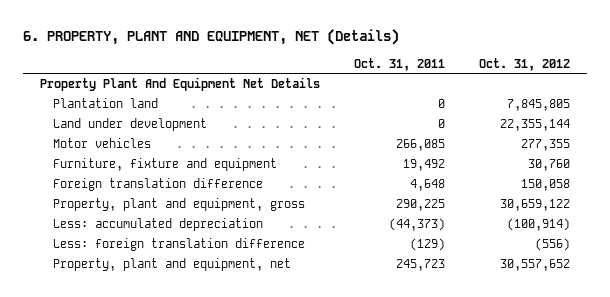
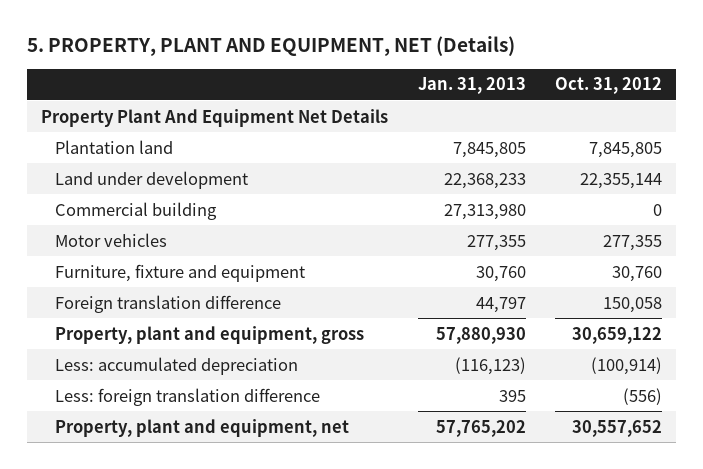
- 6. PROPERTY, PLANT AND EQUIPMENT, NET (Details)
+ 5. PROPERTY, PLANT AND EQUIPMENT, NET (Details)
- | Oct. 31, 2011 | Oct. 31, 2012
+ | Jan. 31, 2013 | Oct. 31, 2012
+ Commercial building | 27,313,980 | 0

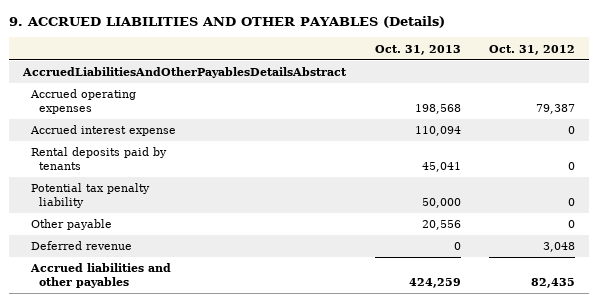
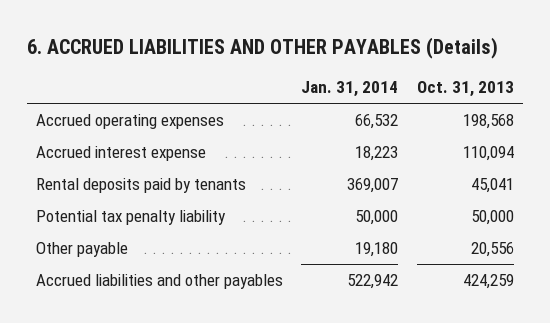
- 9. ACCRUED LIABILITIES AND OTHER PAYABLES (Details)
+ 6. ACCRUED LIABILITIES AND OTHER PAYABLES (Details)
- | Oct. 31, 2013 | Oct. 31, 2012
+ | Jan. 31, 2014 | Oct. 31, 2013
- AccruedLiabilitiesAndOtherPayablesDetailsAbstract
- Deferred revenue | 0 | 3,048

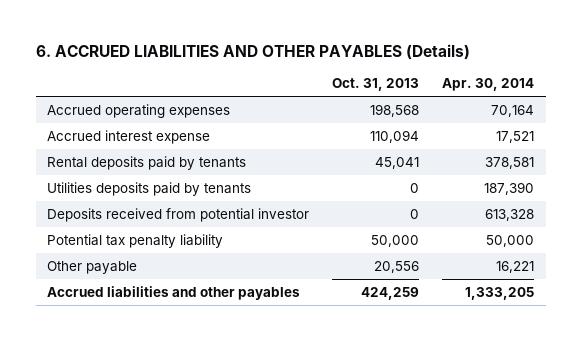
- | Jan. 31, 2014 | Oct. 31, 2013
+ | Oct. 31, 2013 | Apr. 30, 2014
+ Utilities deposits paid by tenants | 0 | 187,390
+ Deposits received from potential investor | 0 | 613,328

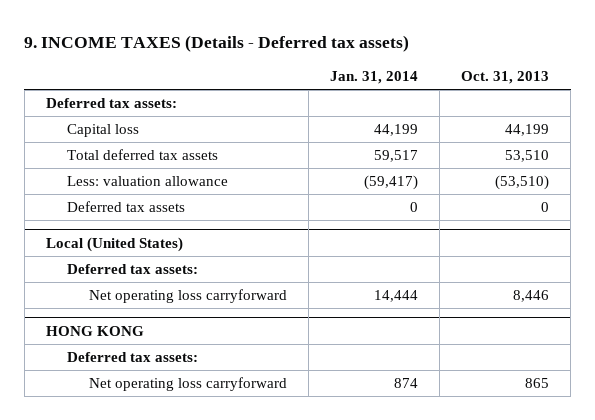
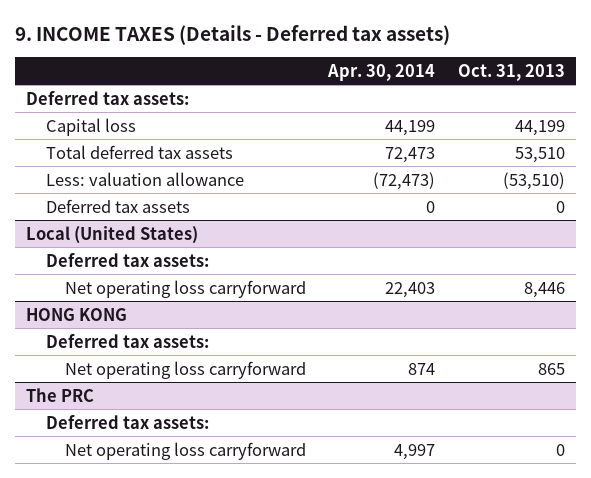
- | Jan. 31, 2014 | Oct. 31, 2013
+ | Apr. 30, 2014 | Oct. 31, 2013
+ The PRC
+ Deferred tax assets:
+ Net operating loss carryforward | 4,997 | 0

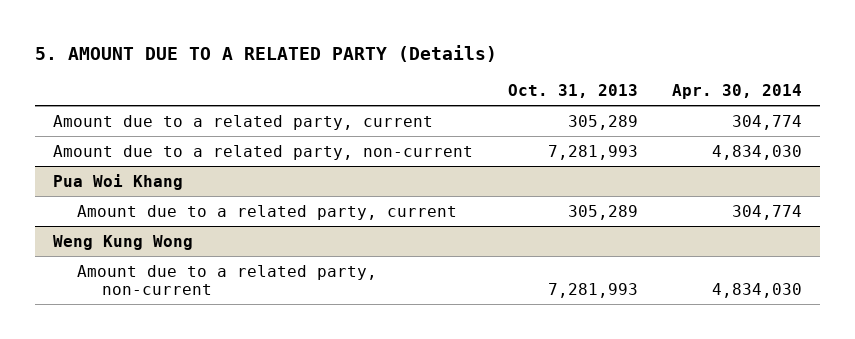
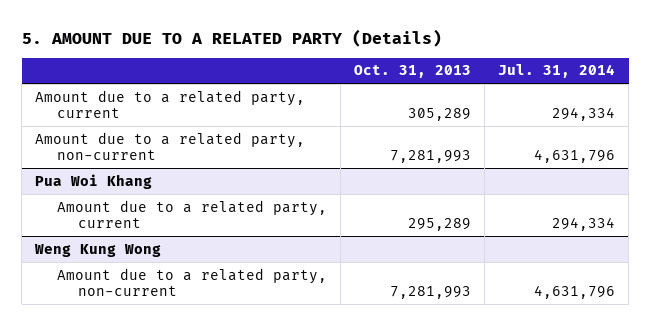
- | Oct. 31, 2013 | Apr. 30, 2014
+ | Oct. 31, 2013 | Jul. 31, 2014
@ Pua Woi Khang
- Amount due to a related party, current | 305,289 | 304,774
+ Amount due to a related party, current | 295,289 | 294,334

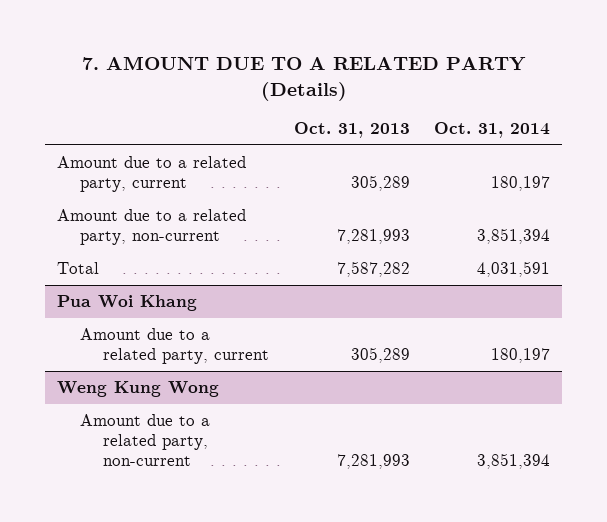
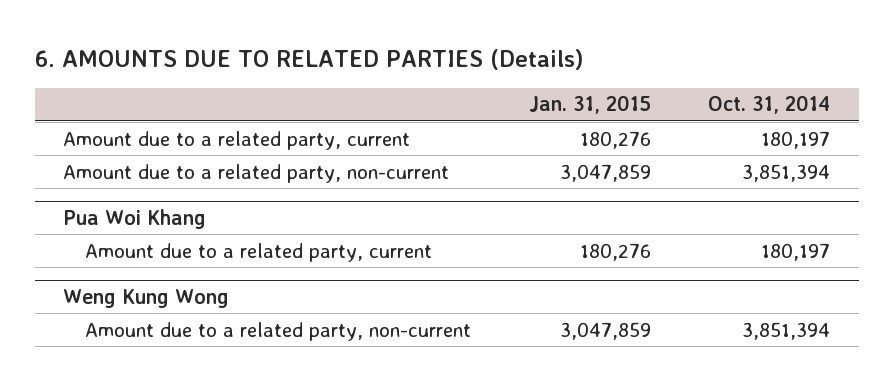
- 7. AMOUNT DUE TO A RELATED PARTY (Details)
+ 6. AMOUNTS DUE TO RELATED PARTIES (Details)
- | Oct. 31, 2013 | Oct. 31, 2014
+ | Jan. 31, 2015 | Oct. 31, 2014
- Total | 7,587,282 | 4,031,591

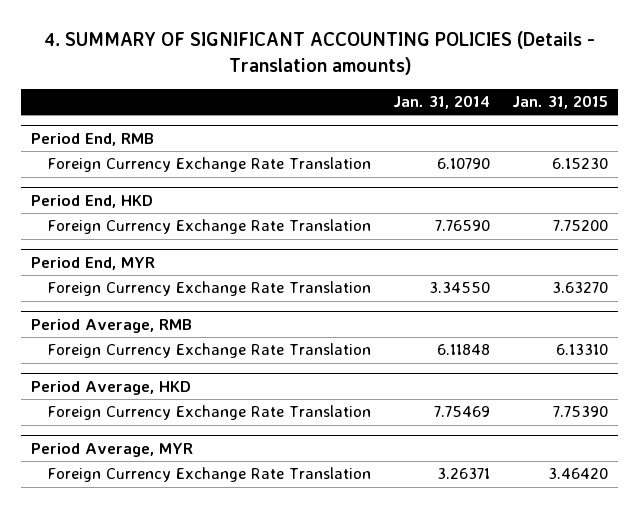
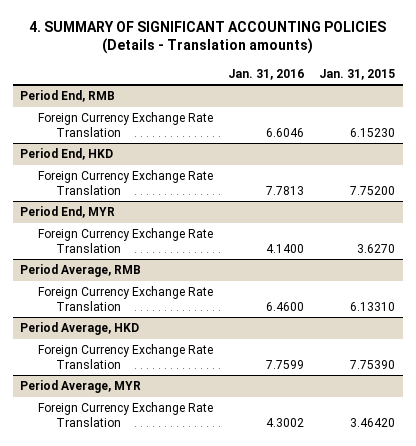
- | Jan. 31, 2014 | Jan. 31, 2015
+ | Jan. 31, 2016 | Jan. 31, 2015
@ Period End, MYR
- Foreign Currency Exchange Rate Translation | 3.34550 | 3.63270
+ Foreign Currency Exchange Rate Translation | 4.1400 | 3.6270

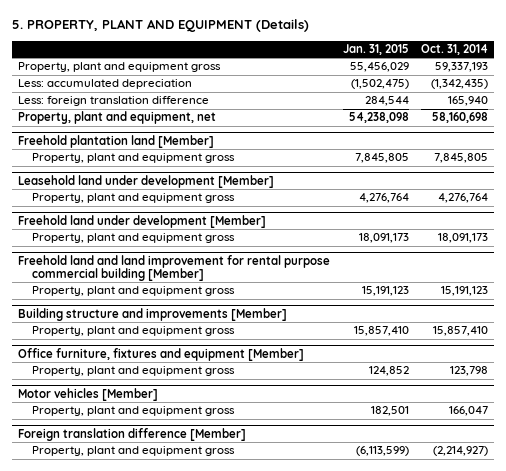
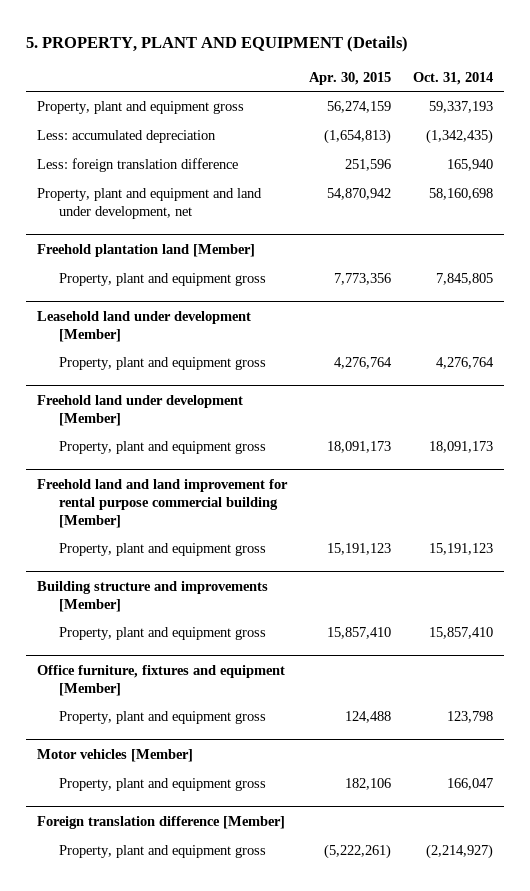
- | Jan. 31, 2015 | Oct. 31, 2014
+ | Apr. 30, 2015 | Oct. 31, 2014
- Property, plant and equipment, net | 54,238,098 | 58,160,698
+ Property, plant and equipment and land under development, net | 54,870,942 | 58,160,698

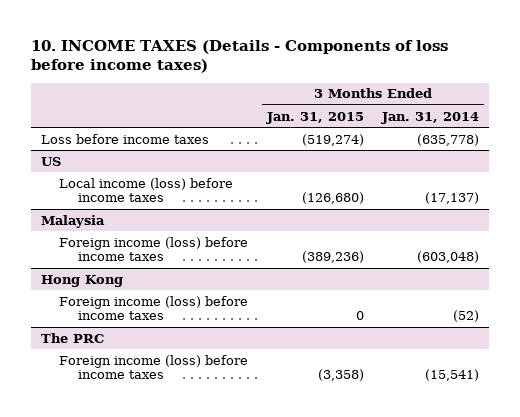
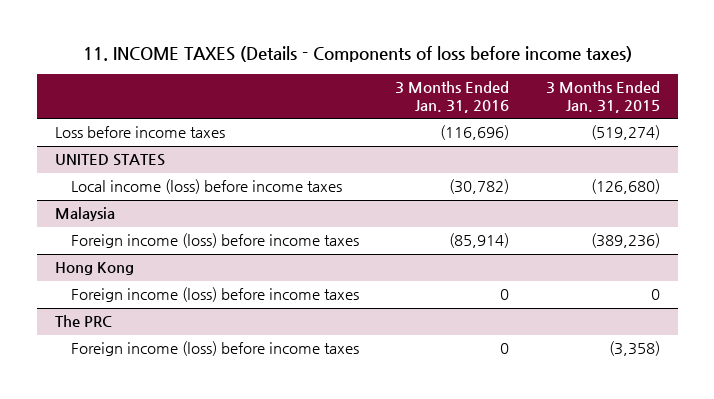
- 10. INCOME TAXES (Details - Components of loss before income taxes)
+ 11. INCOME TAXES (Details - Components of loss before income taxes)
- | 3 Months Ended Jan. 31, 2015 | 3 Months Ended Jan. 31, 2014
+ | 3 Months Ended Jan. 31, 2016 | 3 Months Ended Jan. 31, 2015
- US
+ UNITED STATES

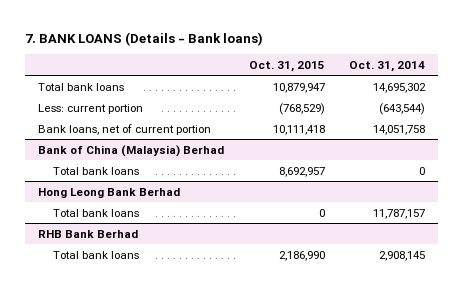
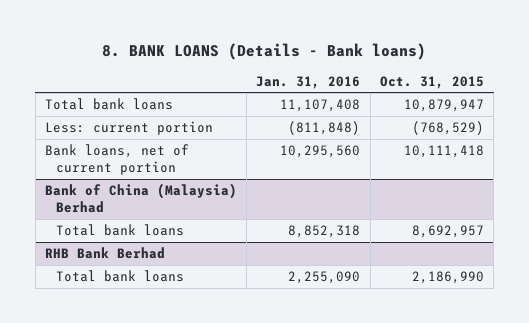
- 7. BANK LOANS (Details - Bank loans)
+ 8. BANK LOANS (Details - Bank loans)
- | Oct. 31, 2015 | Oct. 31, 2014
+ | Jan. 31, 2016 | Oct. 31, 2015
- Hong Leong Bank Berhad
- Total bank loans | 0 | 11,787,157

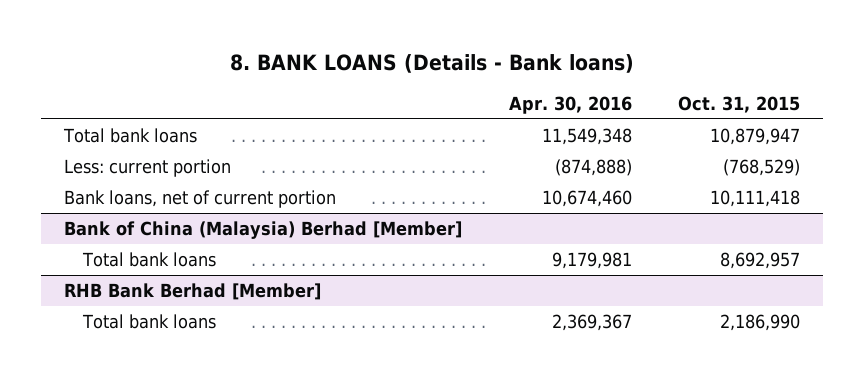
- | Jan. 31, 2016 | Oct. 31, 2015
+ | Apr. 30, 2016 | Oct. 31, 2015
- Bank of China (Malaysia) Berhad
+ Bank of China (Malaysia) Berhad [Member]
- RHB Bank Berhad
+ RHB Bank Berhad [Member]

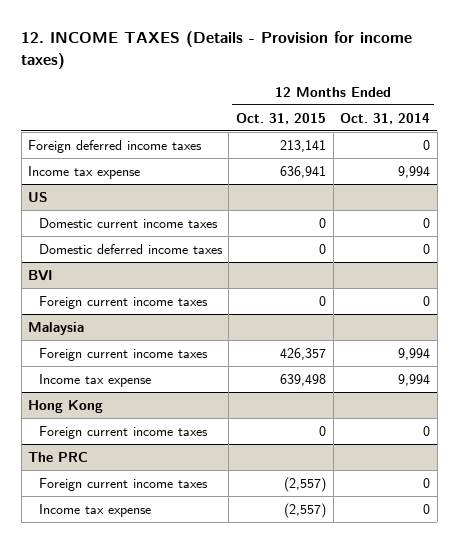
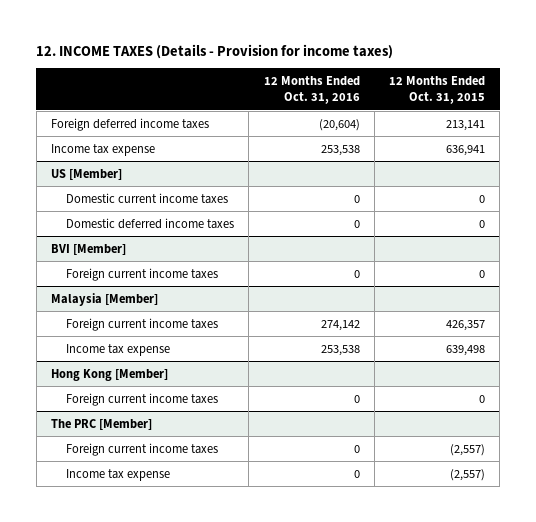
- | 12 Months Ended Oct. 31, 2015 | 12 Months Ended Oct. 31, 2014
+ | 12 Months Ended Oct. 31, 2016 | 12 Months Ended Oct. 31, 2015
- US
+ US [Member]
- BVI
+ BVI [Member]
- Malaysia
+ Malaysia [Member]
- Hong Kong
+ Hong Kong [Member]
- The PRC
+ The PRC [Member]

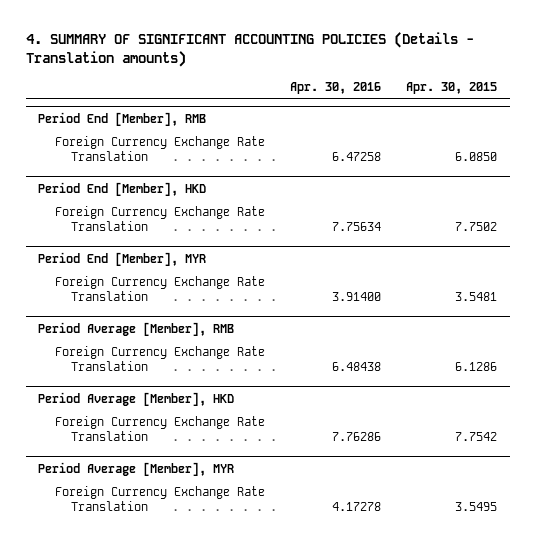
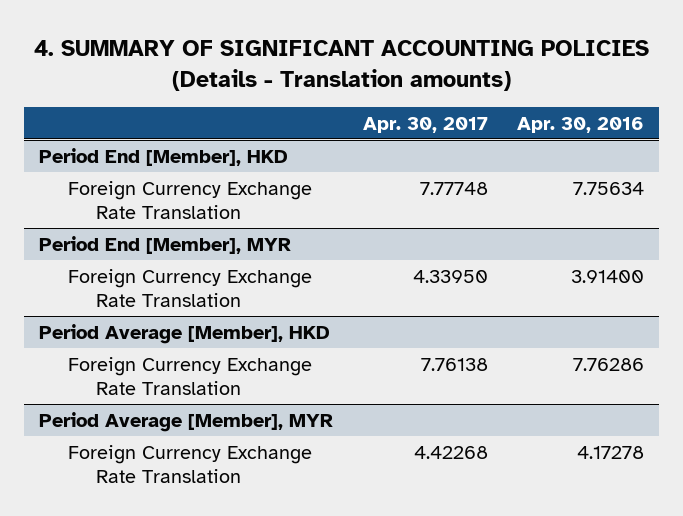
- | Apr. 30, 2016 | Apr. 30, 2015
+ | Apr. 30, 2017 | Apr. 30, 2016
- Period End [Member], RMB
- Foreign Currency Exchange Rate Translation | 6.47258 | 6.0850
- Period Average [Member], RMB
- Foreign Currency Exchange Rate Translation | 6.48438 | 6.1286

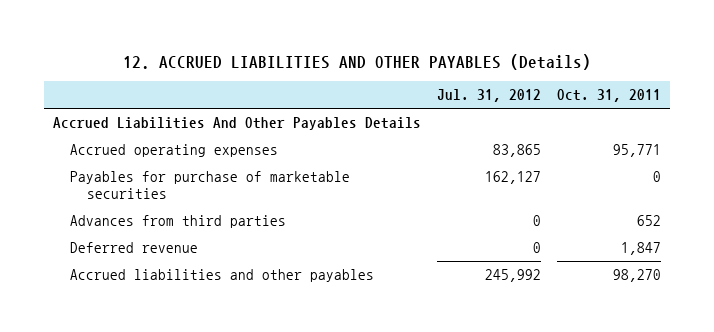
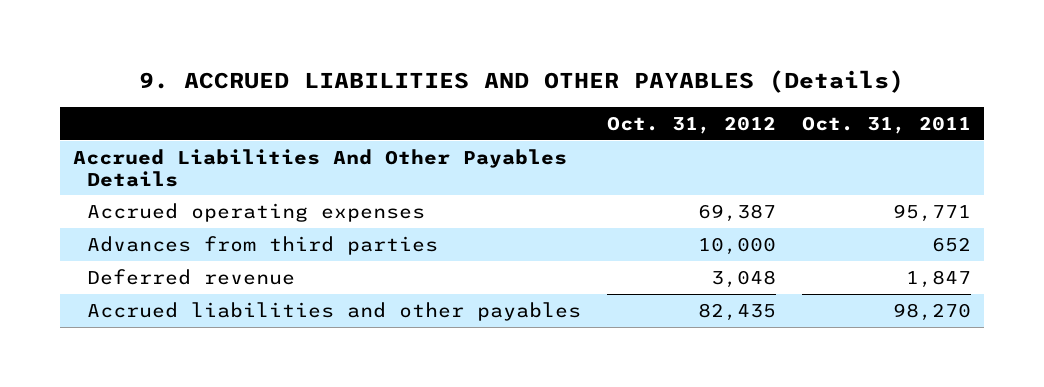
- 12. ACCRUED LIABILITIES AND OTHER PAYABLES (Details)
+ 9. ACCRUED LIABILITIES AND OTHER PAYABLES (Details)
- | Jul. 31, 2012 | Oct. 31, 2011
+ | Oct. 31, 2012 | Oct. 31, 2011
- Payables for purchase of marketable securities | 162,127 | 0

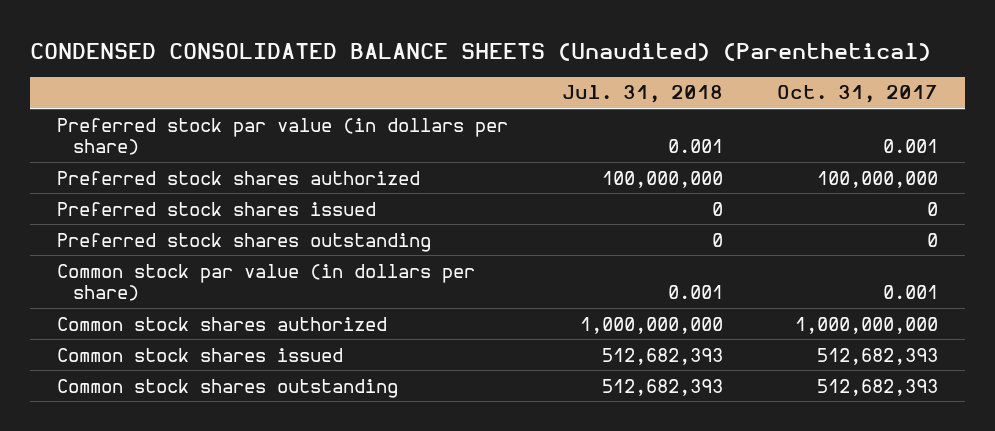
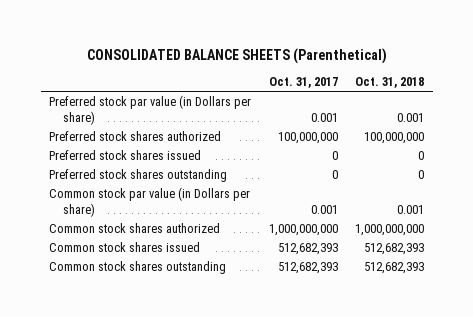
- CONDENSED CONSOLIDATED BALANCE SHEETS (Unaudited) (Parenthetical)
+ CONSOLIDATED BALANCE SHEETS (Parenthetical)
- | Jul. 31, 2018 | Oct. 31, 2017
+ | Oct. 31, 2017 | Oct. 31, 2018
- Preferred stock par value (in dollars per share) | 0.001 | 0.001
+ Preferred stock par value (in Dollars per share) | 0.001 | 0.001
- Common stock par value (in dollars per share) | 0.001 | 0.001
+ Common stock par value (in Dollars per share) | 0.001 | 0.001

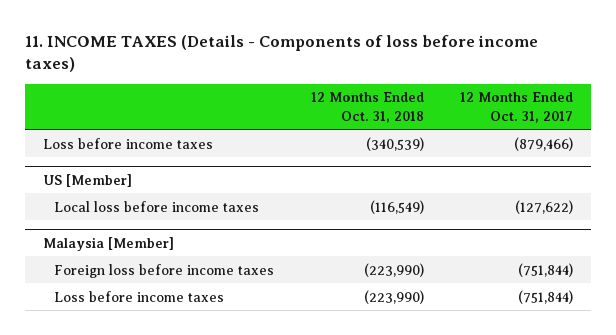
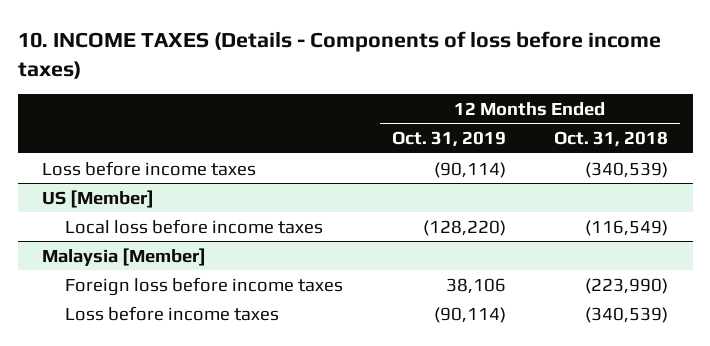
- 11. INCOME TAXES (Details - Components of loss before income taxes)
+ 10. INCOME TAXES (Details - Components of loss before income taxes)
- | 12 Months Ended Oct. 31, 2018 | 12 Months Ended Oct. 31, 2017
+ | 12 Months Ended Oct. 31, 2019 | 12 Months Ended Oct. 31, 2018
@ Malaysia [Member]
- Loss before income taxes | (223,990) | (751,844)
+ Loss before income taxes | (90,114) | (340,539)

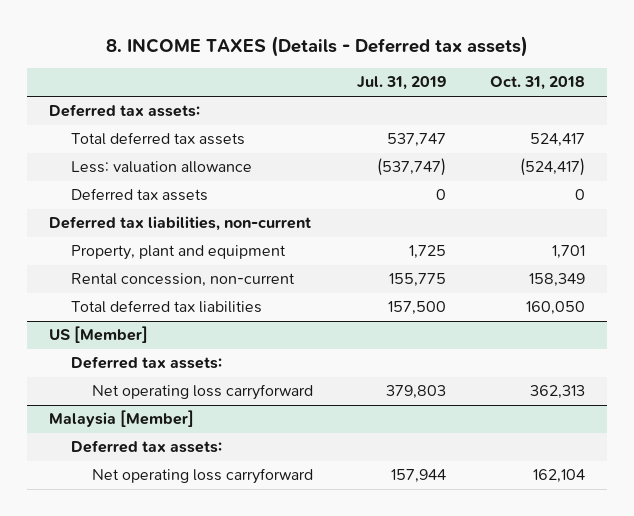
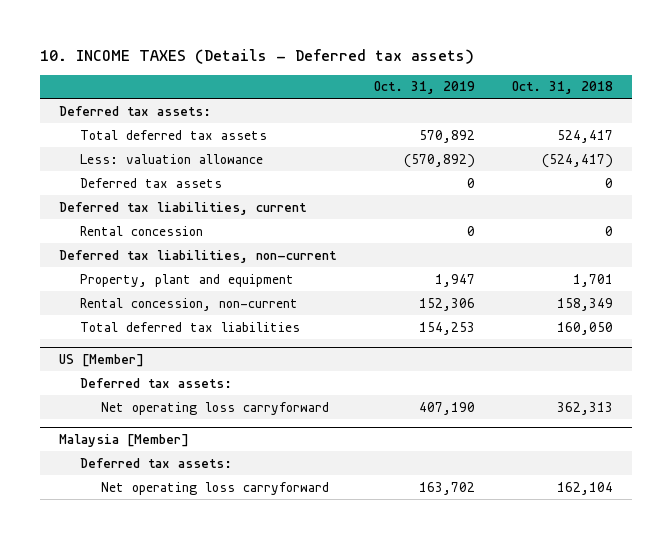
- 8. INCOME TAXES (Details - Deferred tax assets)
+ 10. INCOME TAXES (Details - Deferred tax assets)
- | Jul. 31, 2019 | Oct. 31, 2018
+ | Oct. 31, 2019 | Oct. 31, 2018
+ Deferred tax liabilities, current
+ Rental concession | 0 | 0

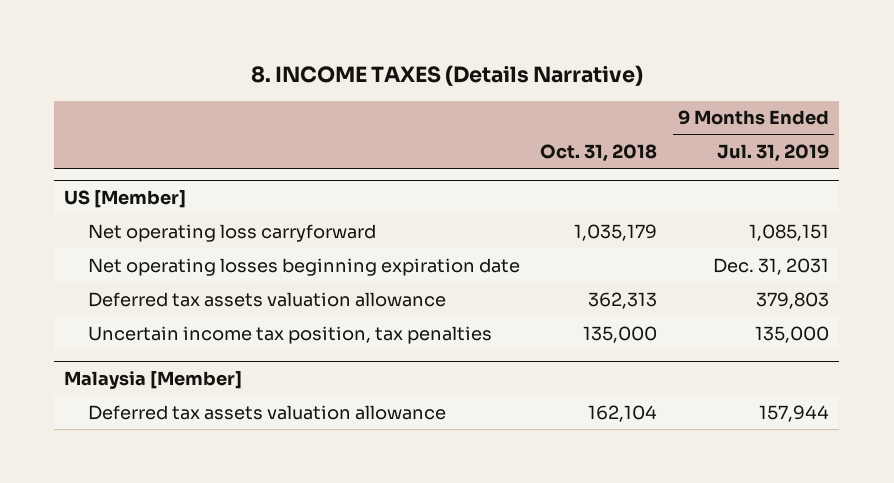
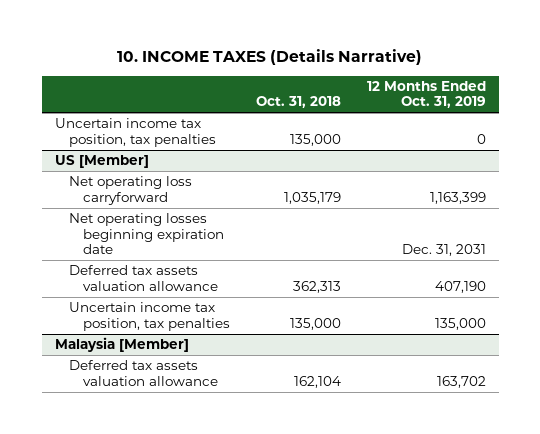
- 8. INCOME TAXES (Details Narrative)
+ 10. INCOME TAXES (Details Narrative)
- | Oct. 31, 2018 | 9 Months Ended Jul. 31, 2019
+ | Oct. 31, 2018 | 12 Months Ended Oct. 31, 2019
+ Uncertain income tax position, tax penalties | 135,000 | 0

